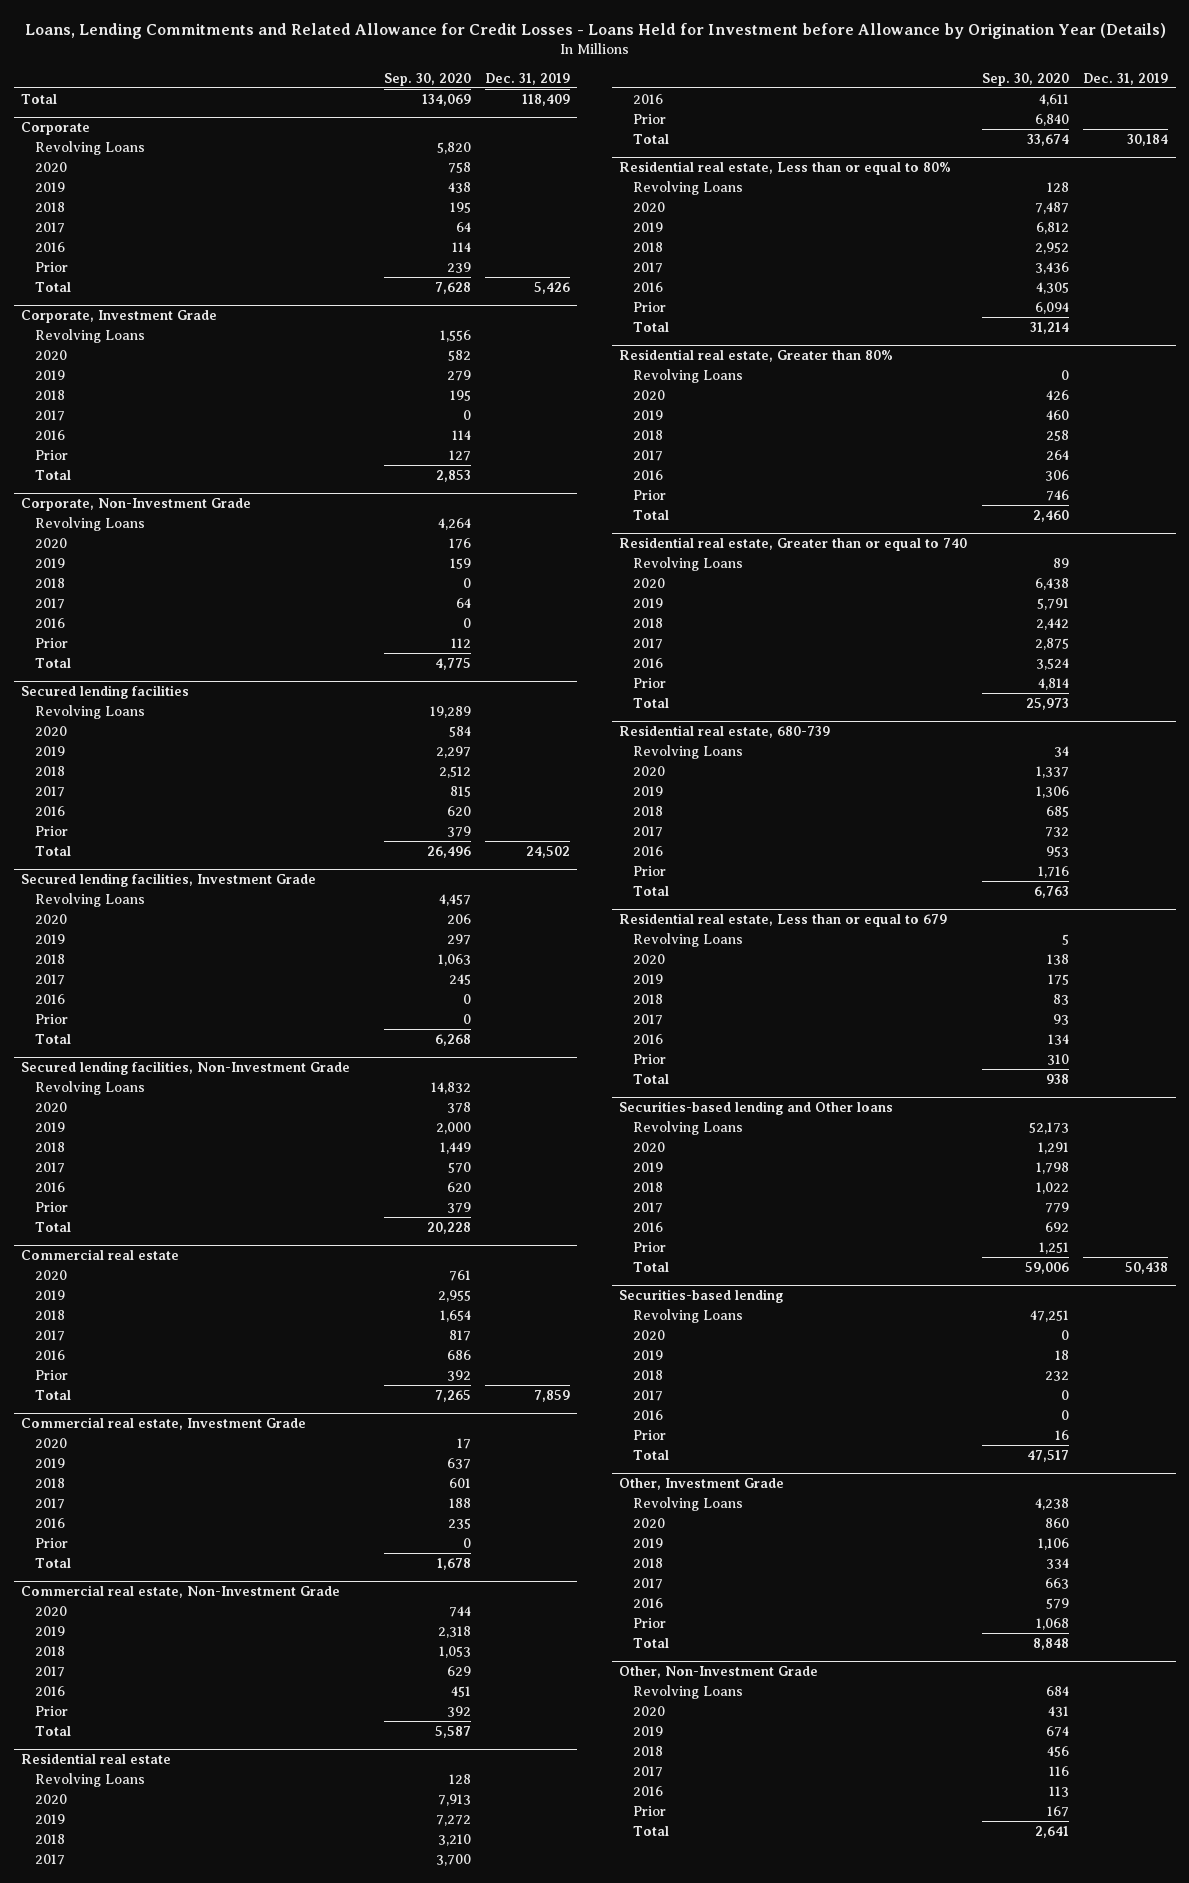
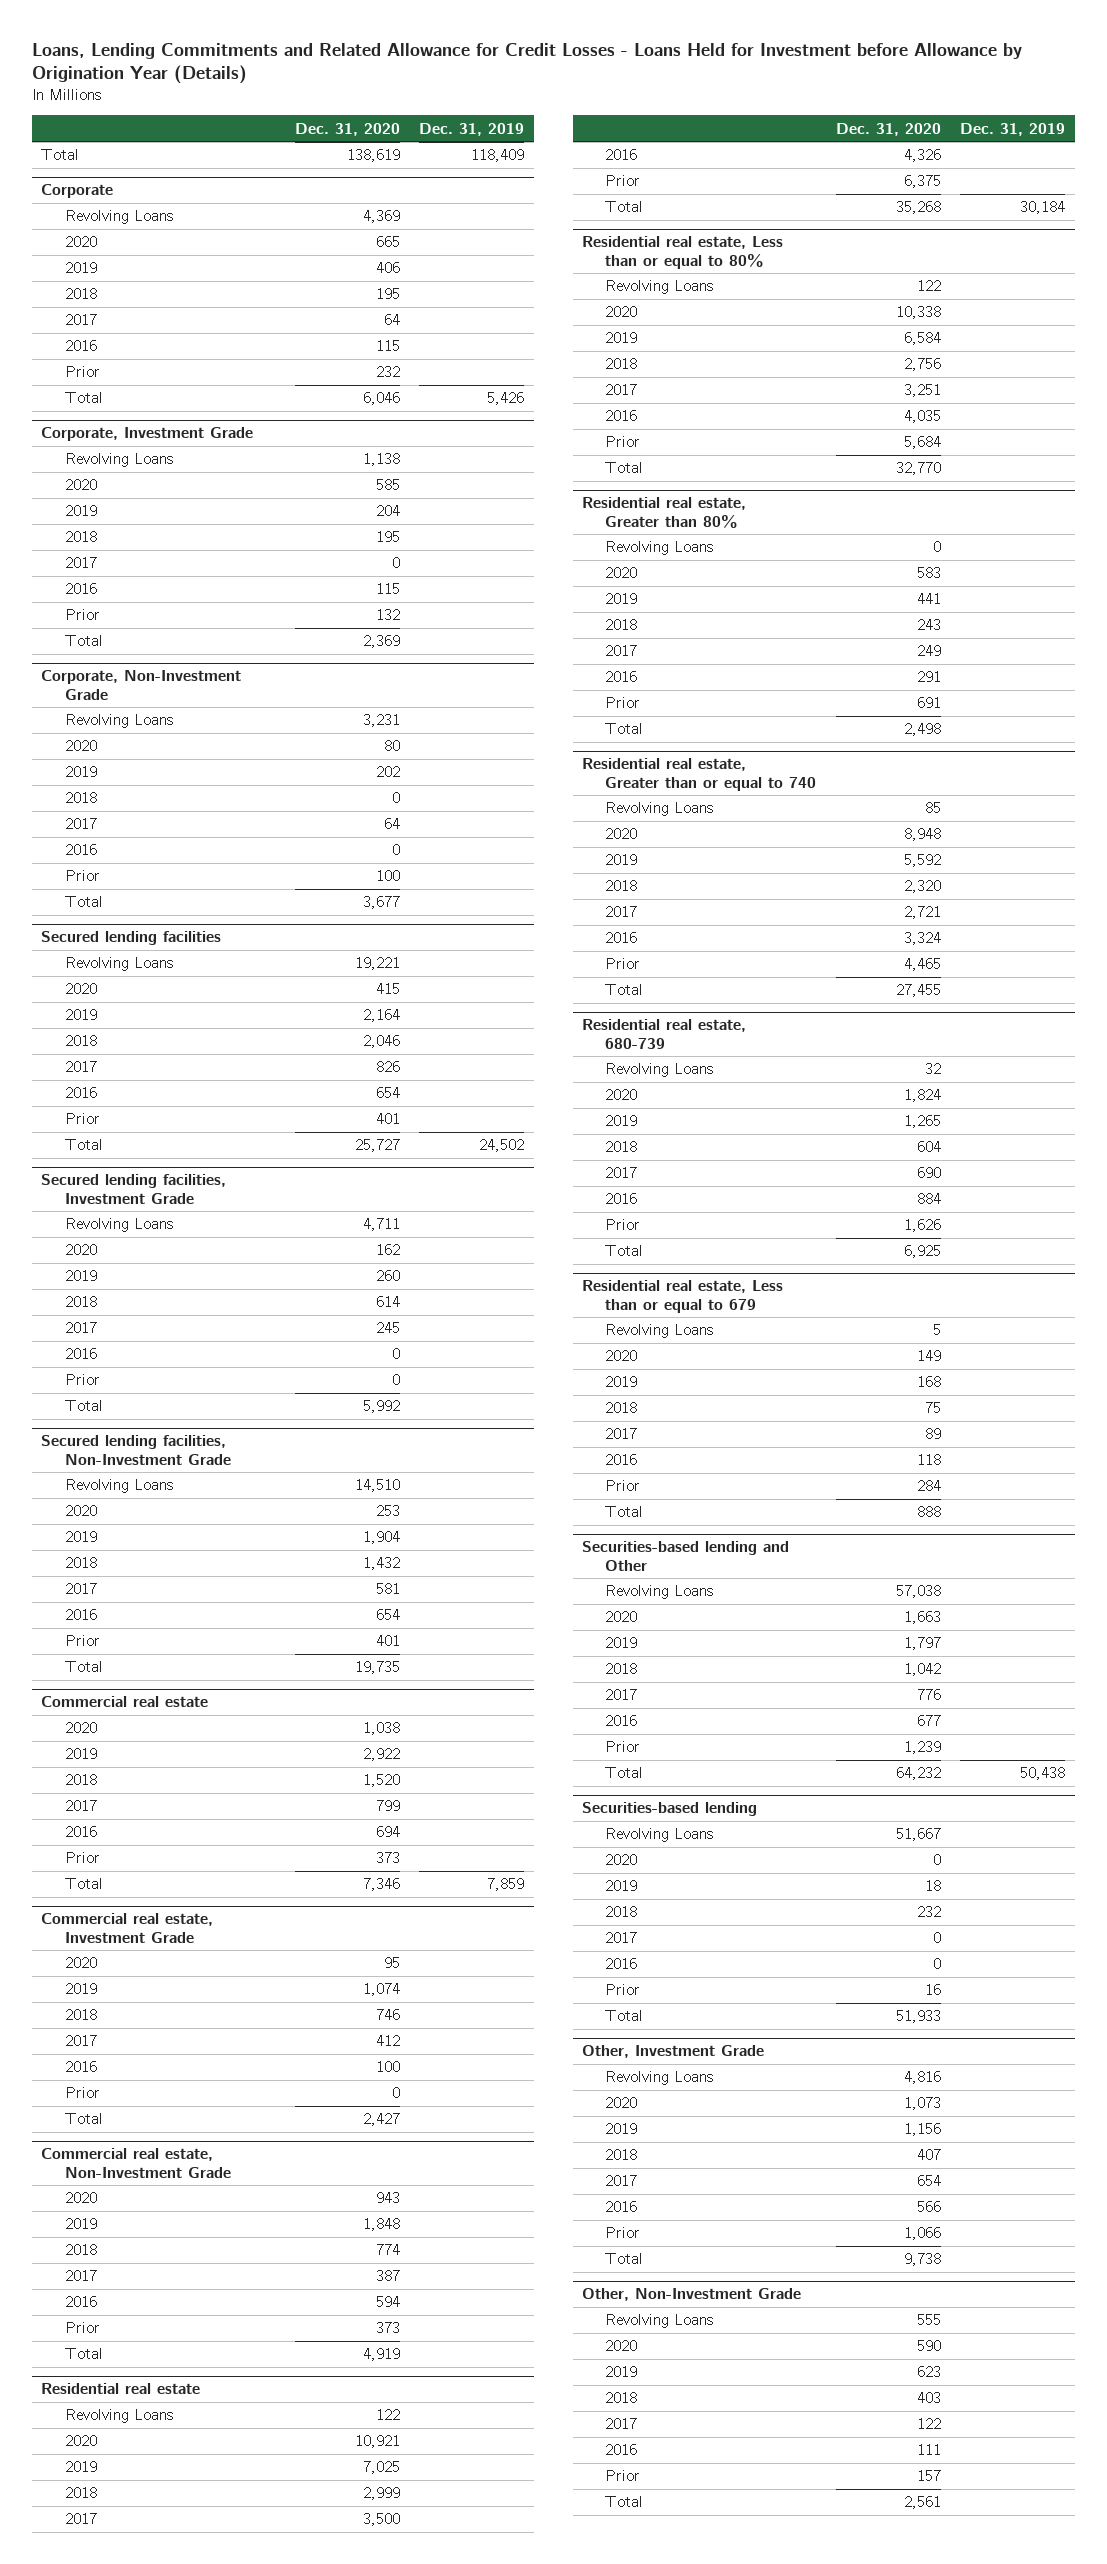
- | Sep. 30, 2020 | Dec. 31, 2019
+ | Dec. 31, 2020 | Dec. 31, 2019
- Securities-based lending and Other loans
+ Securities-based lending and Other

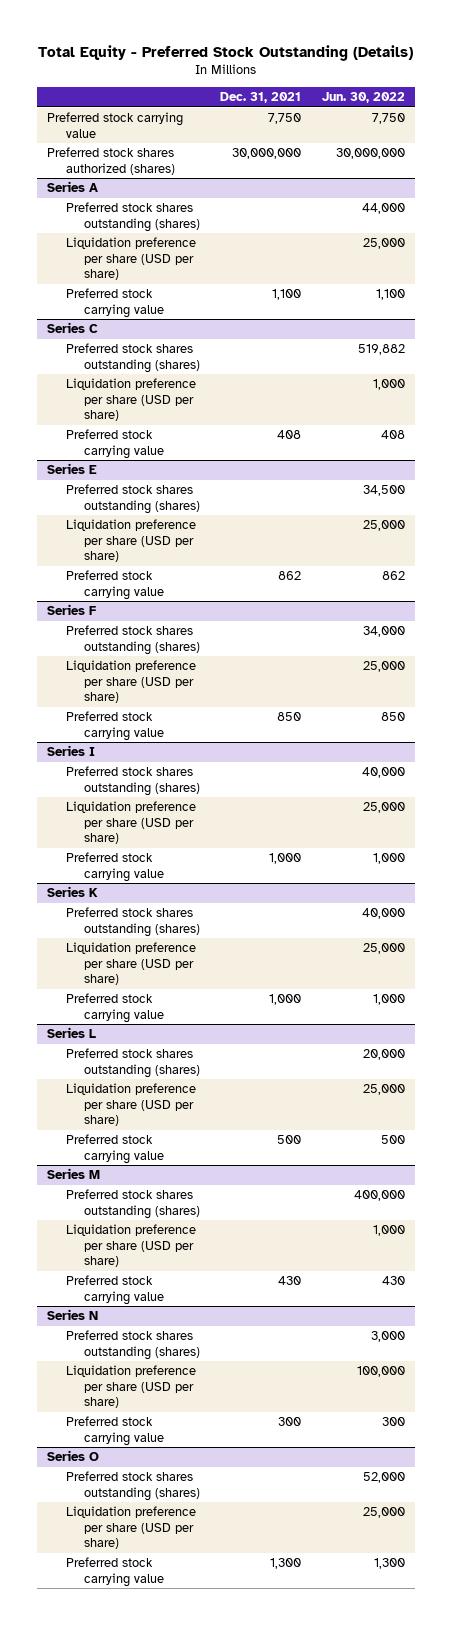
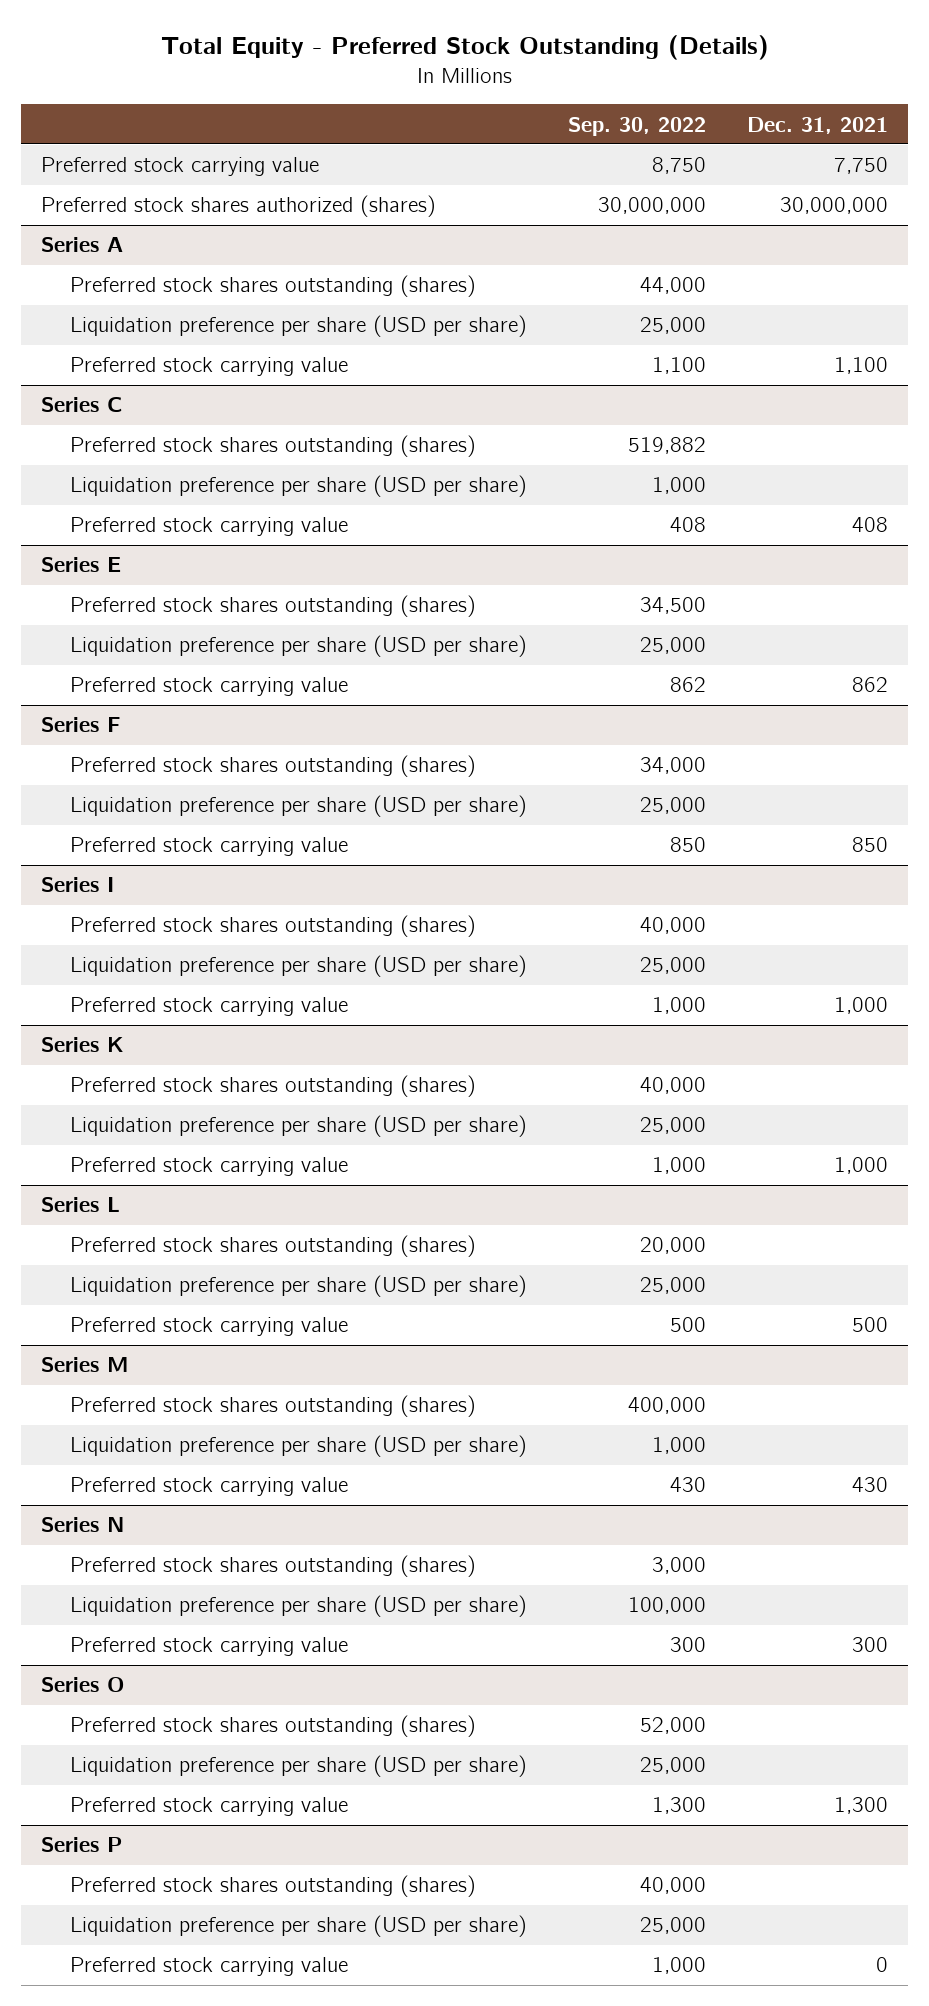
- | Dec. 31, 2021 | Jun. 30, 2022
+ | Sep. 30, 2022 | Dec. 31, 2021
+ Series P
+ Preferred stock shares outstanding (shares) | 40,000 |
+ Liquidation preference per share (USD per share) | 25,000 |
+ Preferred stock carrying value | 1,000 | 0

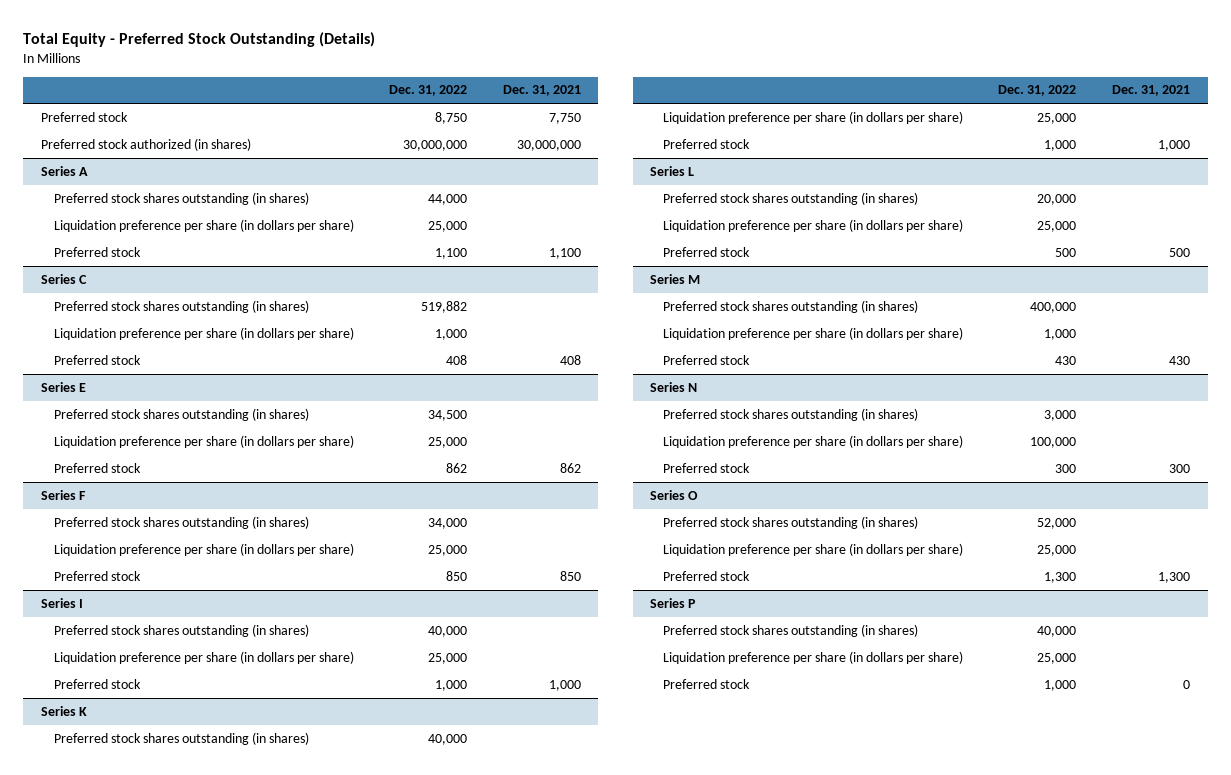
- | Sep. 30, 2022 | Dec. 31, 2021
+ | Dec. 31, 2022 | Dec. 31, 2021
- Preferred stock carrying value | 8,750 | 7,750
- Preferred stock shares authorized (shares) | 30,000,000 | 30,000,000
+ Preferred stock | 8,750 | 7,750
+ Preferred stock authorized (in shares) | 30,000,000 | 30,000,000
@ Series A
- Preferred stock shares outstanding (shares) | 44,000 |
- Liquidation preference per share (USD per share) | 25,000 |
- Preferred stock carrying value | 1,100 | 1,100
+ Preferred stock shares outstanding (in shares) | 44,000 |
+ Liquidation preference per share (in dollars per share) | 25,000 |
+ Preferred stock | 1,100 | 1,100
@ Series C
- Preferred stock shares outstanding (shares) | 519,882 |
- Liquidation preference per share (USD per share) | 1,000 |
- Preferred stock carrying value | 408 | 408
+ Preferred stock shares outstanding (in shares) | 519,882 |
+ Liquidation preference per share (in dollars per share) | 1,000 |
+ Preferred stock | 408 | 408
@ Series E
- Preferred stock shares outstanding (shares) | 34,500 |
- Liquidation preference per share (USD per share) | 25,000 |
- Preferred stock carrying value | 862 | 862
+ Preferred stock shares outstanding (in shares) | 34,500 |
+ Liquidation preference per share (in dollars per share) | 25,000 |
+ Preferred stock | 862 | 862
@ Series F
- Preferred stock shares outstanding (shares) | 34,000 |
- Liquidation preference per share (USD per share) | 25,000 |
- Preferred stock carrying value | 850 | 850
+ Preferred stock shares outstanding (in shares) | 34,000 |
+ Liquidation preference per share (in dollars per share) | 25,000 |
+ Preferred stock | 850 | 850
@ Series I
- Preferred stock shares outstanding (shares) | 40,000 |
- Liquidation preference per share (USD per share) | 25,000 |
- Preferred stock carrying value | 1,000 | 1,000
+ Preferred stock shares outstanding (in shares) | 40,000 |
+ Liquidation preference per share (in dollars per share) | 25,000 |
+ Preferred stock | 1,000 | 1,000
@ Series K
- Preferred stock shares outstanding (shares) | 40,000 |
- Liquidation preference per share (USD per share) | 25,000 |
- Preferred stock carrying value | 1,000 | 1,000
+ Preferred stock shares outstanding (in shares) | 40,000 |
+ Liquidation preference per share (in dollars per share) | 25,000 |
+ Preferred stock | 1,000 | 1,000
@ Series L
- Preferred stock shares outstanding (shares) | 20,000 |
- Liquidation preference per share (USD per share) | 25,000 |
- Preferred stock carrying value | 500 | 500
+ Preferred stock shares outstanding (in shares) | 20,000 |
+ Liquidation preference per share (in dollars per share) | 25,000 |
+ Preferred stock | 500 | 500
@ Series M
- Preferred stock shares outstanding (shares) | 400,000 |
- Liquidation preference per share (USD per share) | 1,000 |
- Preferred stock carrying value | 430 | 430
+ Preferred stock shares outstanding (in shares) | 400,000 |
+ Liquidation preference per share (in dollars per share) | 1,000 |
+ Preferred stock | 430 | 430
@ Series N
- Preferred stock shares outstanding (shares) | 3,000 |
- Liquidation preference per share (USD per share) | 100,000 |
- Preferred stock carrying value | 300 | 300
+ Preferred stock shares outstanding (in shares) | 3,000 |
+ Liquidation preference per share (in dollars per share) | 100,000 |
+ Preferred stock | 300 | 300
@ Series O
- Preferred stock shares outstanding (shares) | 52,000 |
- Liquidation preference per share (USD per share) | 25,000 |
- Preferred stock carrying value | 1,300 | 1,300
+ Preferred stock shares outstanding (in shares) | 52,000 |
+ Liquidation preference per share (in dollars per share) | 25,000 |
+ Preferred stock | 1,300 | 1,300
@ Series P
- Preferred stock shares outstanding (shares) | 40,000 |
- Liquidation preference per share (USD per share) | 25,000 |
- Preferred stock carrying value | 1,000 | 0
+ Preferred stock shares outstanding (in shares) | 40,000 |
+ Liquidation preference per share (in dollars per share) | 25,000 |
+ Preferred stock | 1,000 | 0

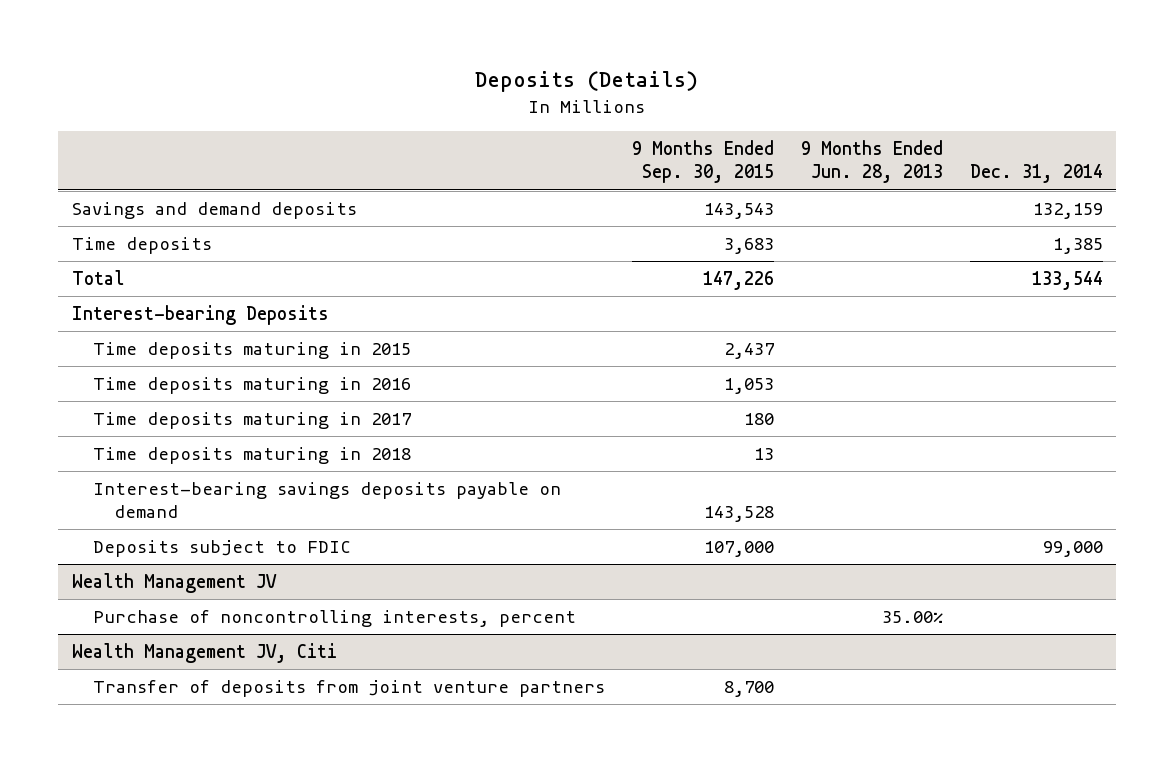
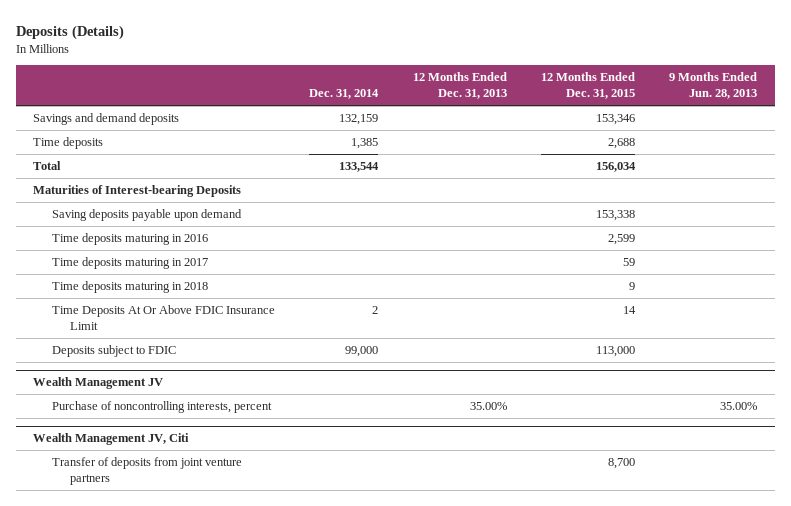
- | 9 Months Ended Sep. 30, 2015 | 9 Months Ended Jun. 28, 2013 | Dec. 31, 2014
+ | Dec. 31, 2014 | 12 Months Ended Dec. 31, 2013 | 12 Months Ended Dec. 31, 2015 | 9 Months Ended Jun. 28, 2013
- Interest-bearing Deposits
- Time deposits maturing in 2015 | 2,437 | |
+ Maturities of Interest-bearing Deposits
+ Saving deposits payable upon demand | | | 153,338 |
- Interest-bearing savings deposits payable on demand | 143,528 | |
+ Time Deposits At Or Above FDIC Insurance Limit | 2 | | 14 |

